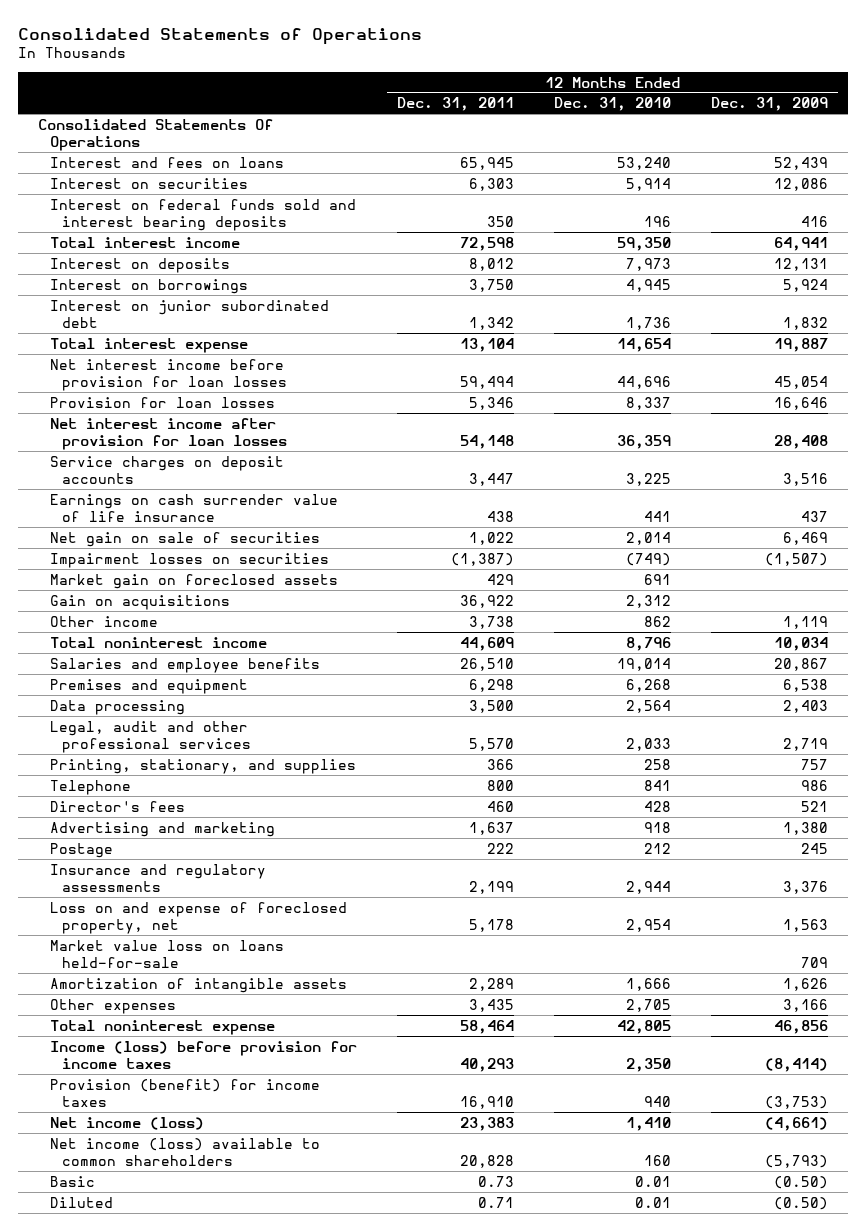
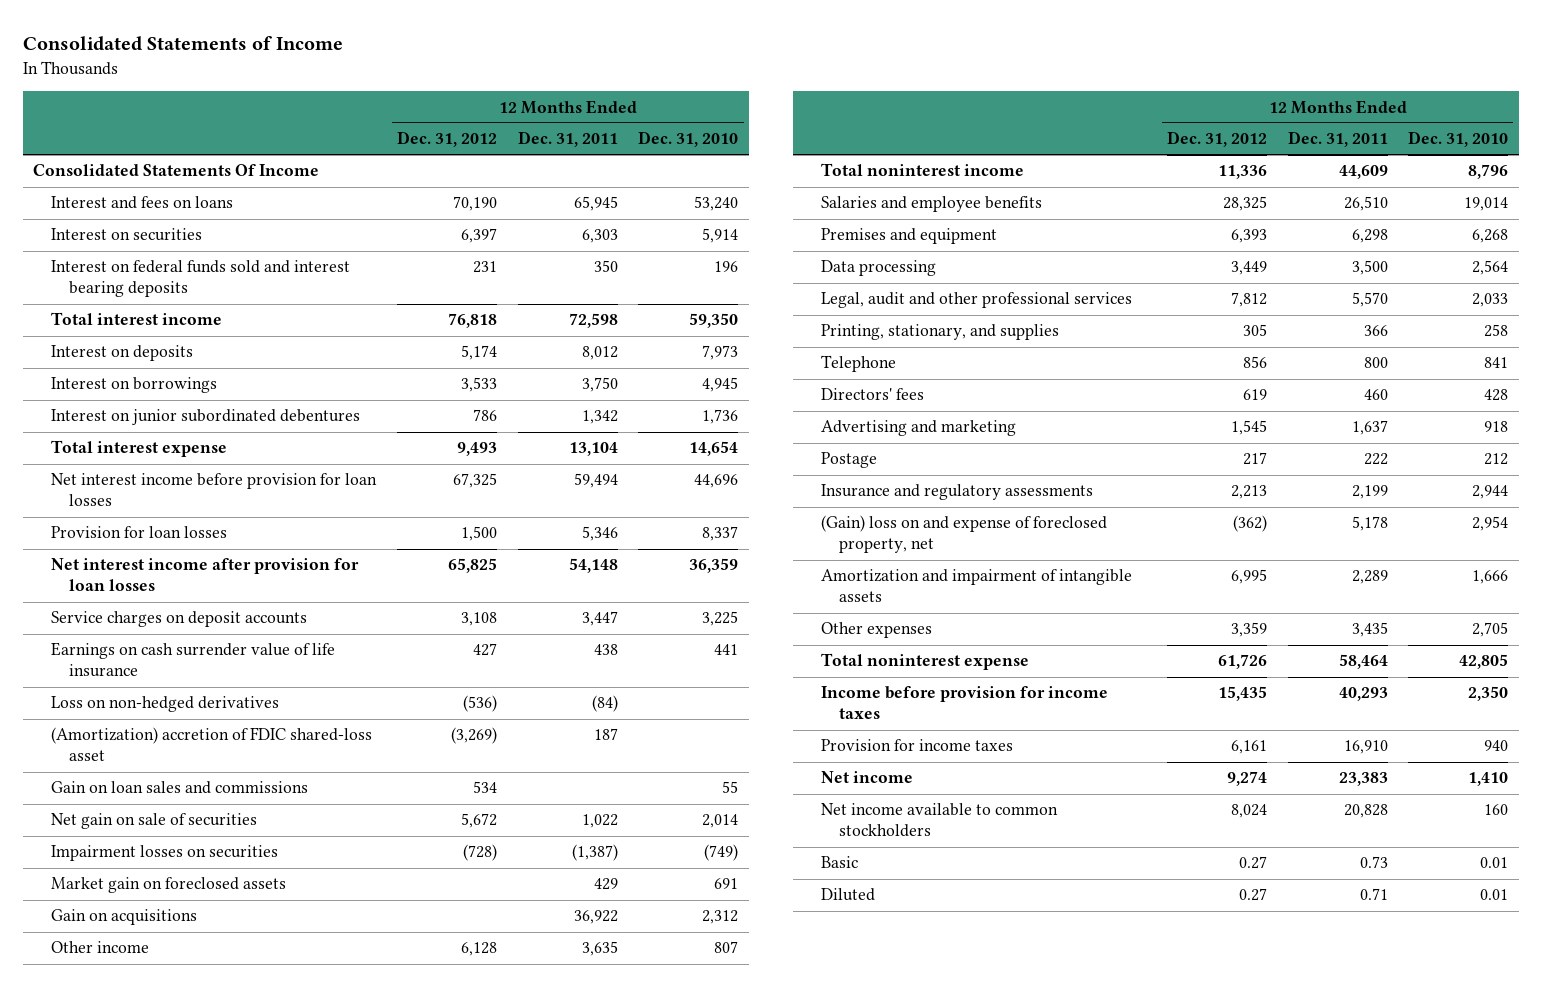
- Consolidated Statements of Operations
+ Consolidated Statements of Income
- | 12 Months Ended Dec. 31, 2011 | 12 Months Ended Dec. 31, 2010 | 12 Months Ended Dec. 31, 2009
+ | 12 Months Ended Dec. 31, 2012 | 12 Months Ended Dec. 31, 2011 | 12 Months Ended Dec. 31, 2010
- Consolidated Statements Of Operations
+ Consolidated Statements Of Income
- Interest on junior subordinated debt | 1,342 | 1,736 | 1,832
+ Interest on junior subordinated debentures | 786 | 1,342 | 1,736
+ Loss on non-hedged derivatives | (536) | (84) |
+ (Amortization) accretion of FDIC shared-loss asset | (3,269) | 187 |
+ Gain on loan sales and commissions | 534 | | 55
- Other income | 3,738 | 862 | 1,119
+ Other income | 6,128 | 3,635 | 807
- Director's fees | 460 | 428 | 521
+ Directors' fees | 619 | 460 | 428
- Loss on and expense of foreclosed property, net | 5,178 | 2,954 | 1,563
- Market value loss on loans held-for-sale | | | 709
- Amortization of intangible assets | 2,289 | 1,666 | 1,626
+ (Gain) loss on and expense of foreclosed property, net | (362) | 5,178 | 2,954
+ Amortization and impairment of intangible assets | 6,995 | 2,289 | 1,666
- Income (loss) before provision for income taxes | 40,293 | 2,350 | (8,414)
- Provision (benefit) for income taxes | 16,910 | 940 | (3,753)
- Net income (loss) | 23,383 | 1,410 | (4,661)
- Net income (loss) available to common shareholders | 20,828 | 160 | (5,793)
+ Income before provision for income taxes | 15,435 | 40,293 | 2,350
+ Provision for income taxes | 6,161 | 16,910 | 940
+ Net income | 9,274 | 23,383 | 1,410
+ Net income available to common stockholders | 8,024 | 20,828 | 160

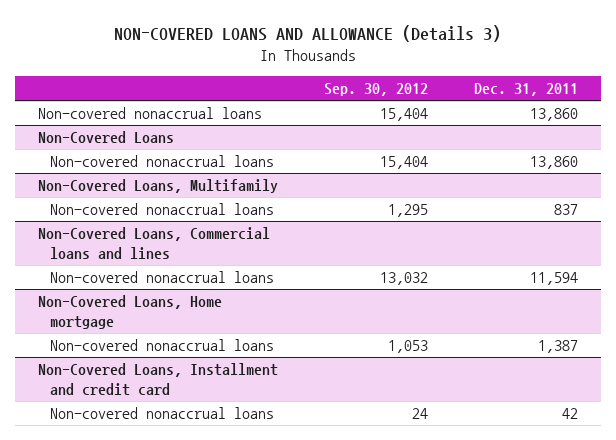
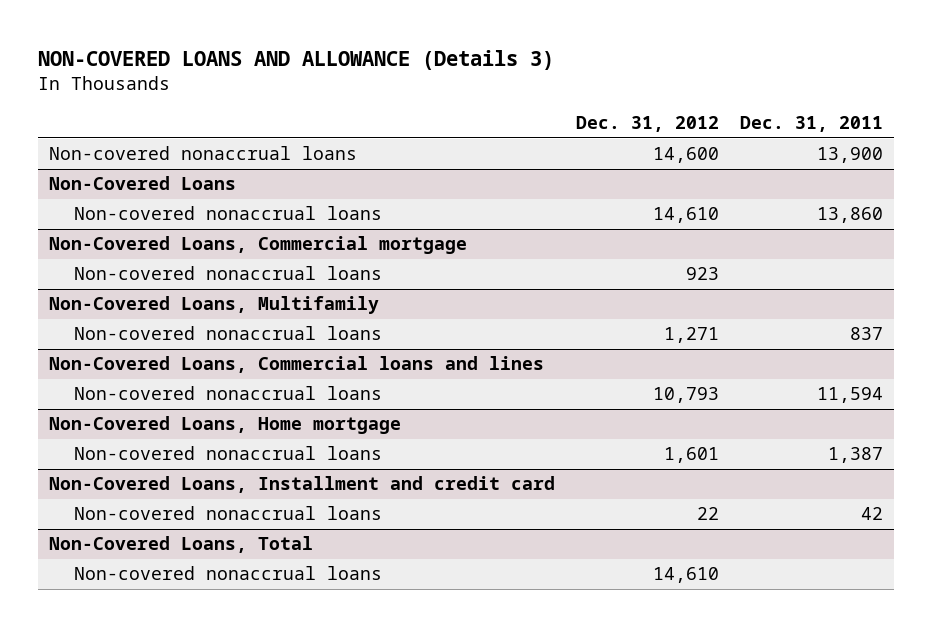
- | Sep. 30, 2012 | Dec. 31, 2011
+ | Dec. 31, 2012 | Dec. 31, 2011
- Non-covered nonaccrual loans | 15,404 | 13,860
+ Non-covered nonaccrual loans | 14,600 | 13,900
+ Non-Covered Loans, Commercial mortgage
+ Non-covered nonaccrual loans | 923 |
+ Non-Covered Loans, Total
+ Non-covered nonaccrual loans | 14,610 |

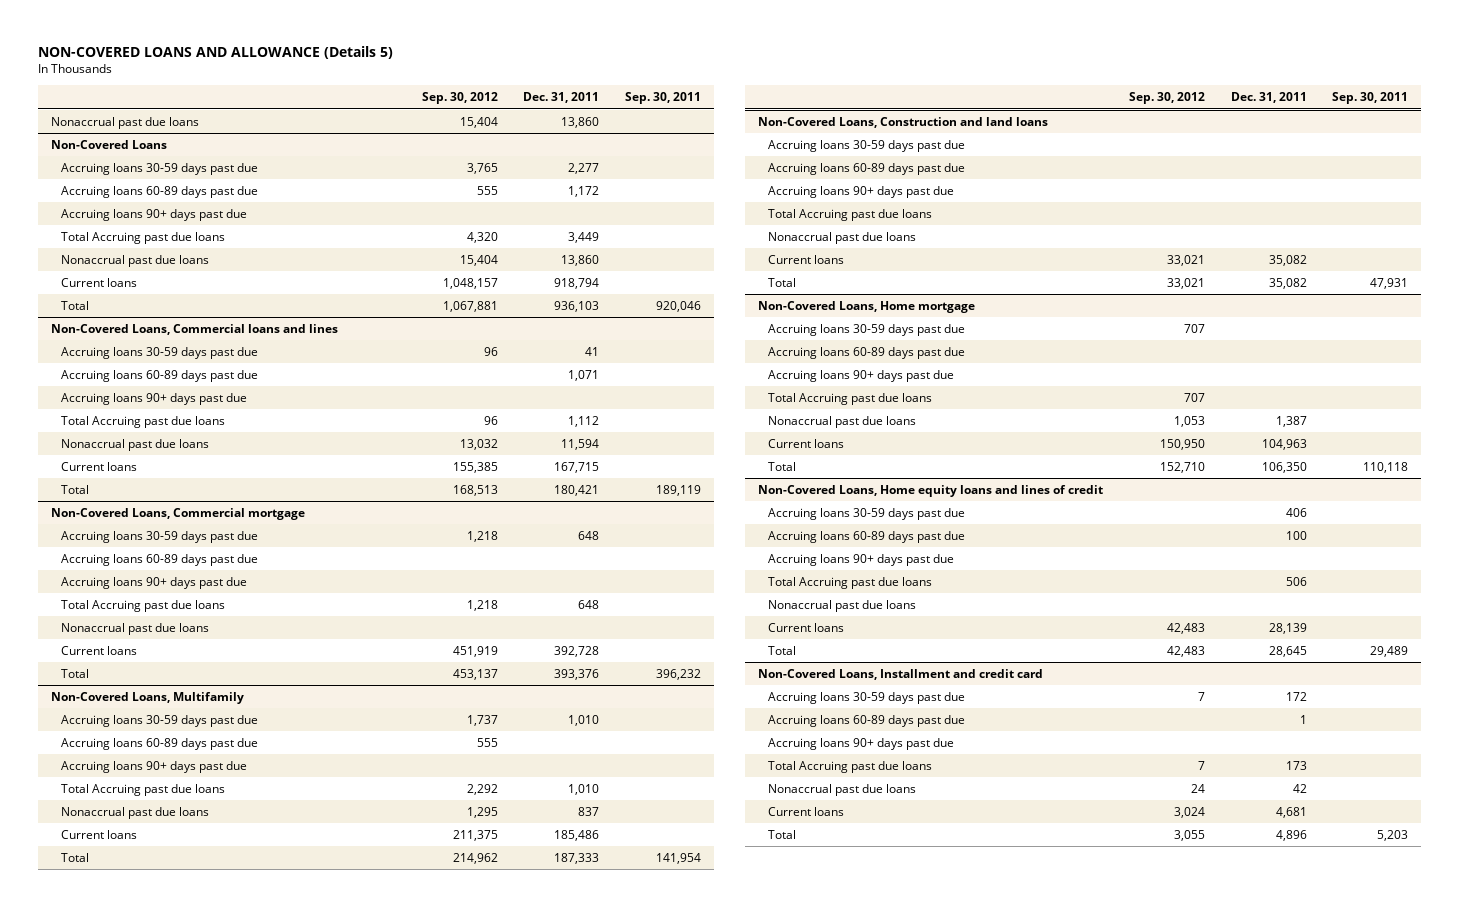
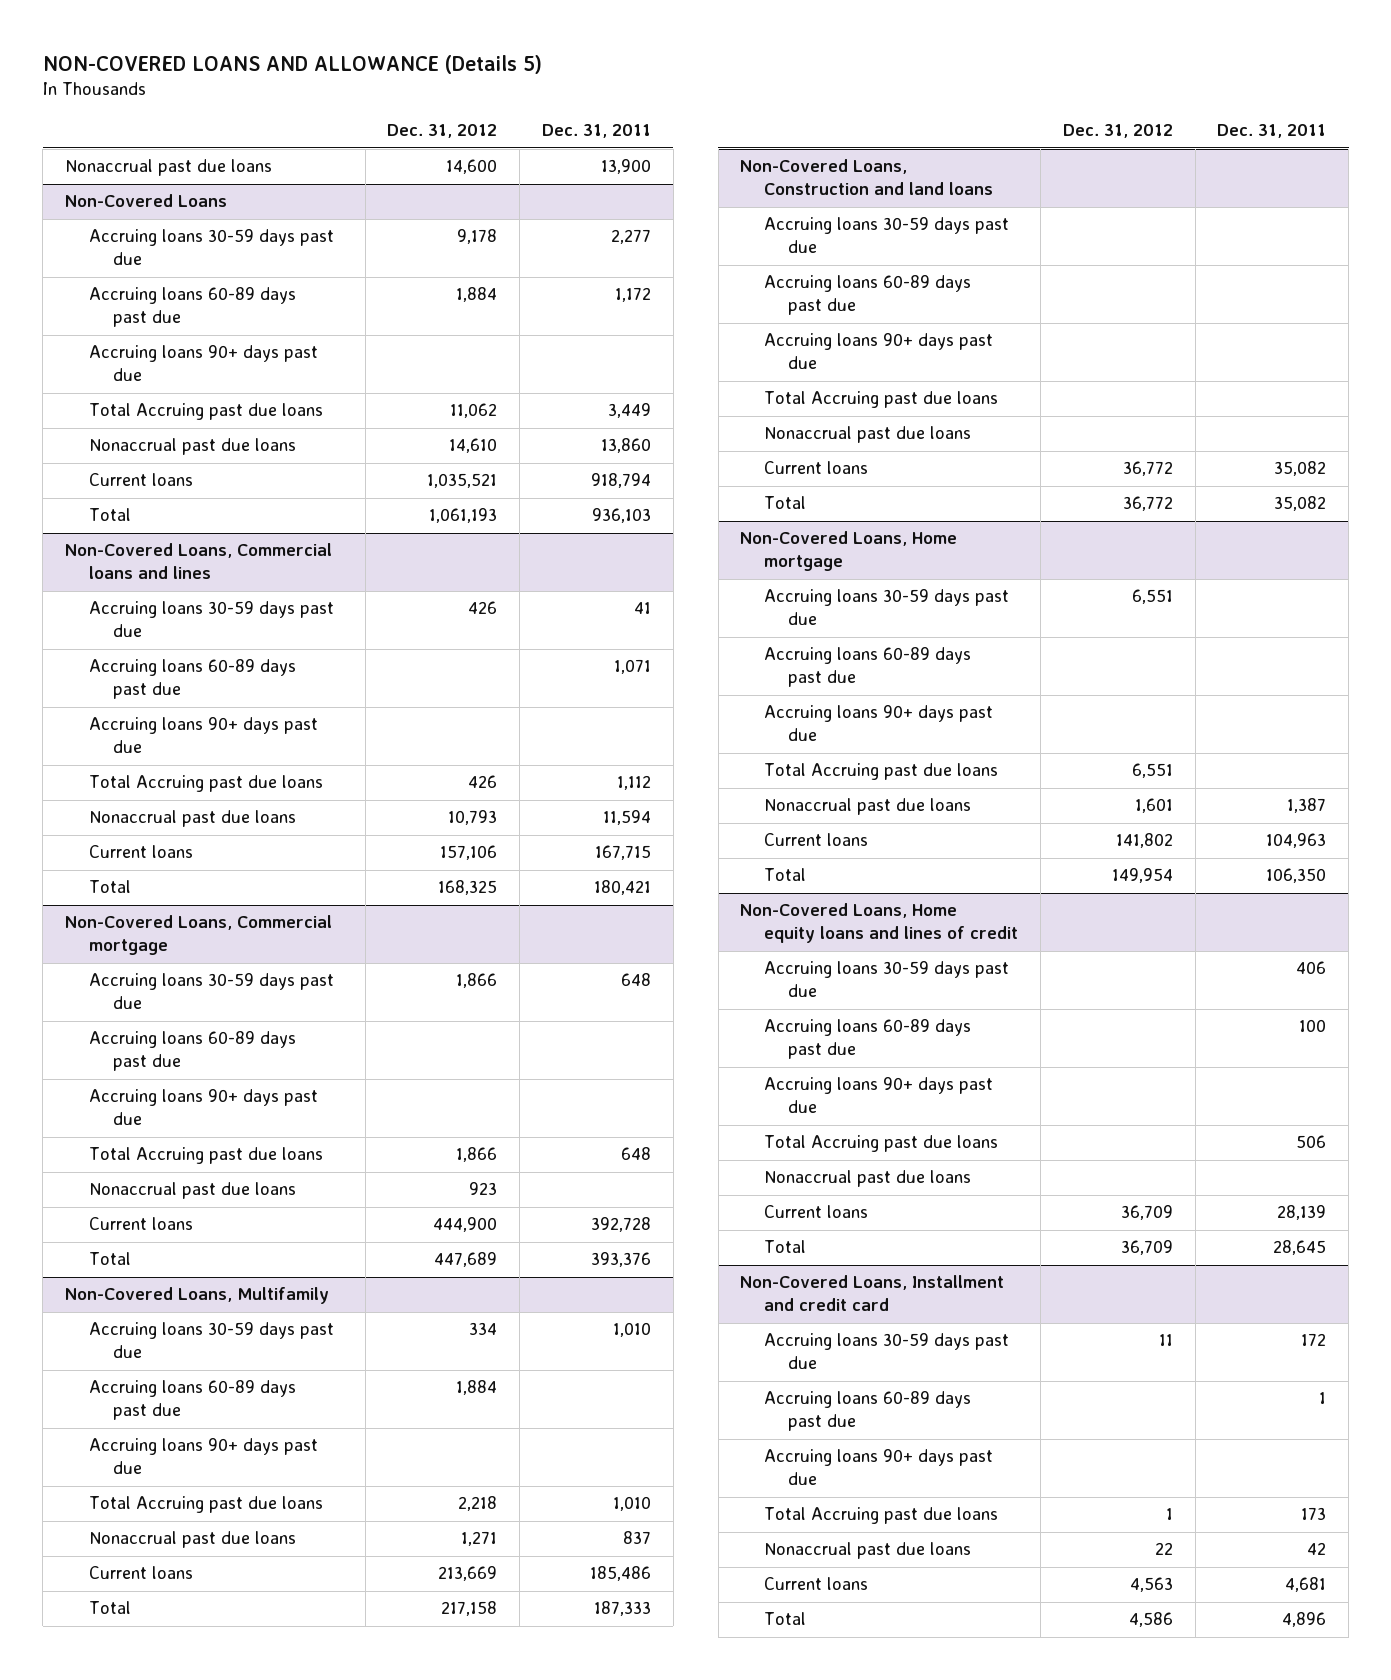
- | Sep. 30, 2012 | Dec. 31, 2011 | Sep. 30, 2011
+ | Dec. 31, 2012 | Dec. 31, 2011
- Nonaccrual past due loans | 15,404 | 13,860 |
+ Nonaccrual past due loans | 14,600 | 13,900

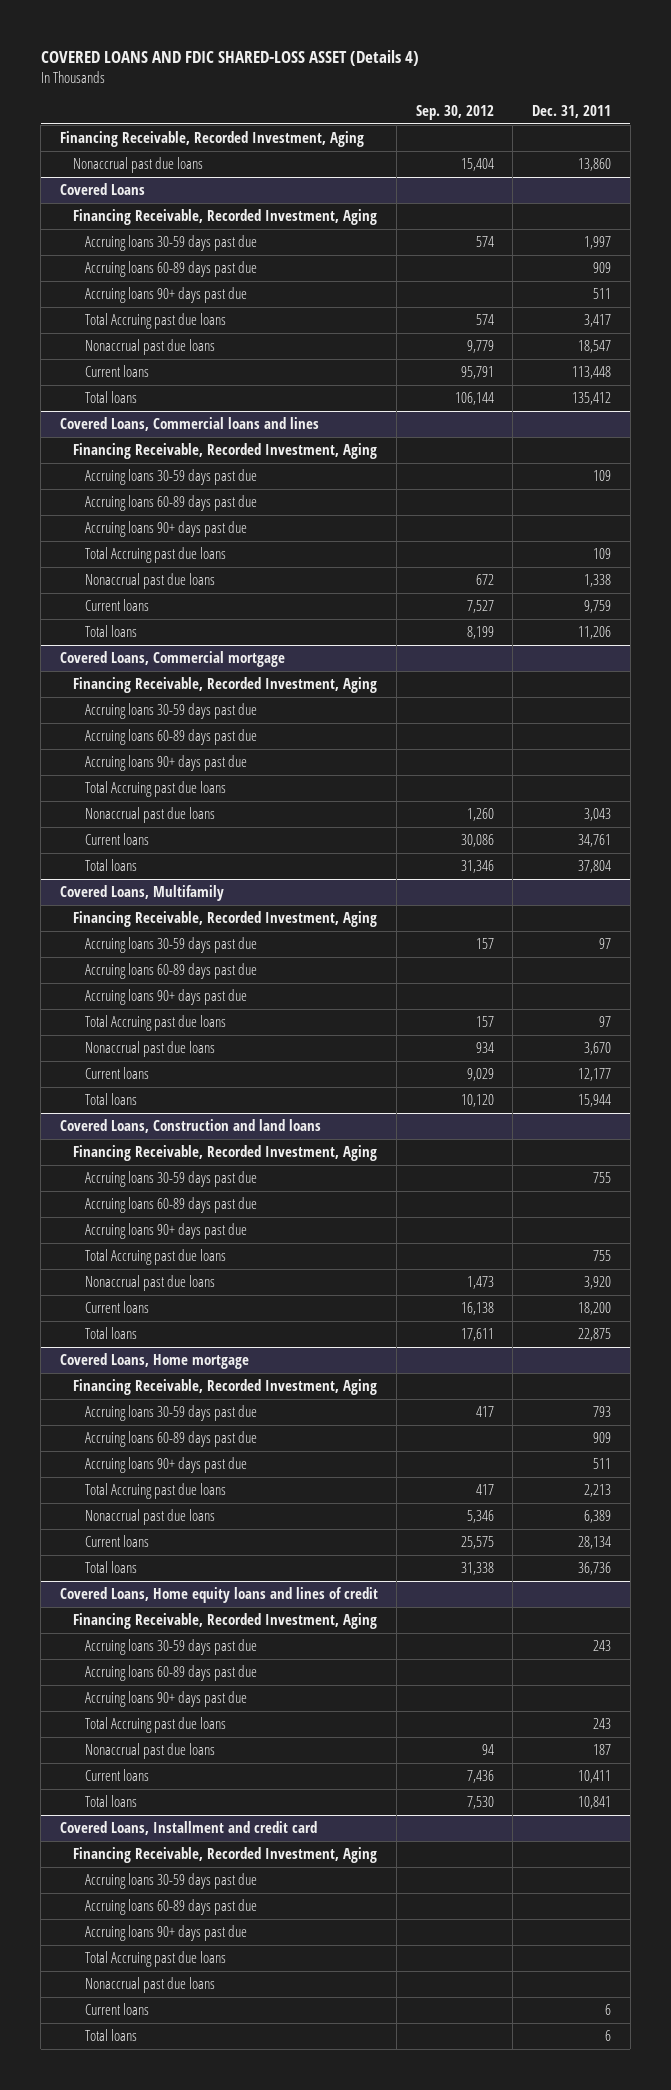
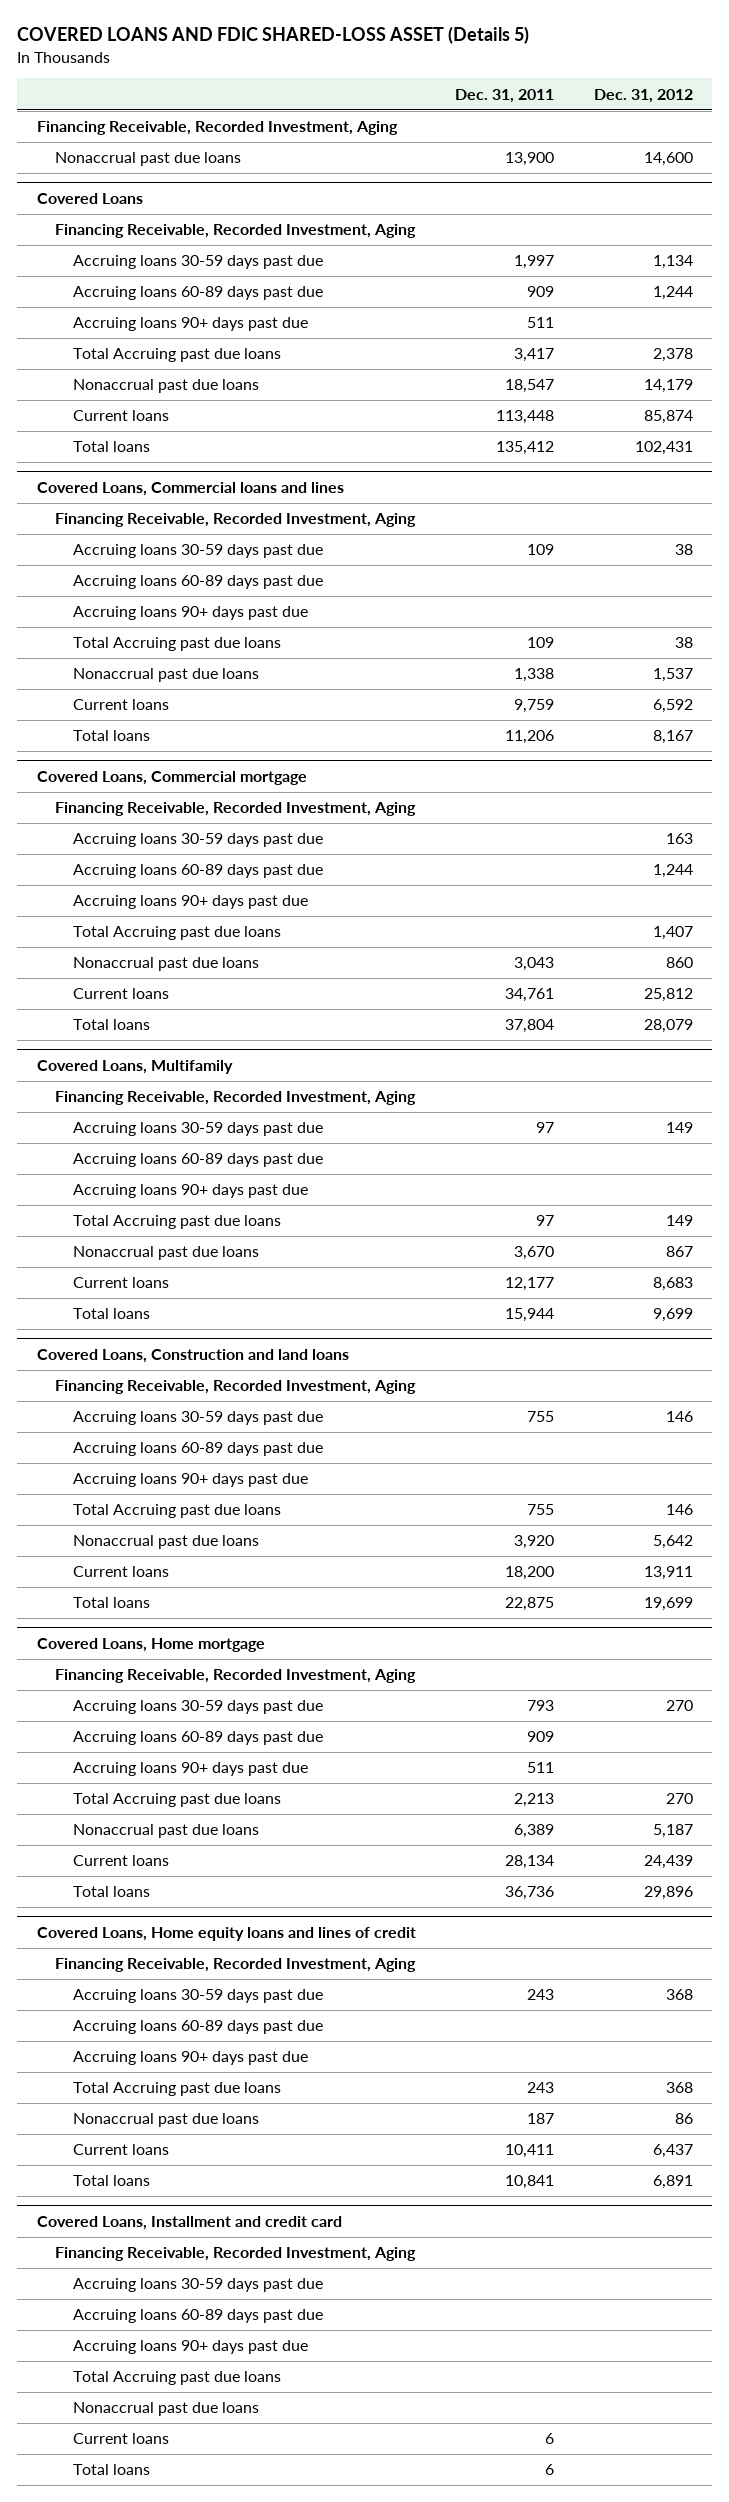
- COVERED LOANS AND FDIC SHARED-LOSS ASSET (Details 4)
+ COVERED LOANS AND FDIC SHARED-LOSS ASSET (Details 5)
- | Sep. 30, 2012 | Dec. 31, 2011
+ | Dec. 31, 2011 | Dec. 31, 2012
- Nonaccrual past due loans | 15,404 | 13,860
+ Nonaccrual past due loans | 13,900 | 14,600

